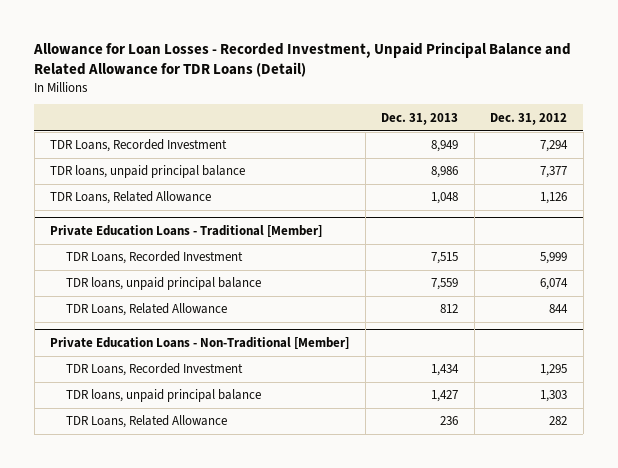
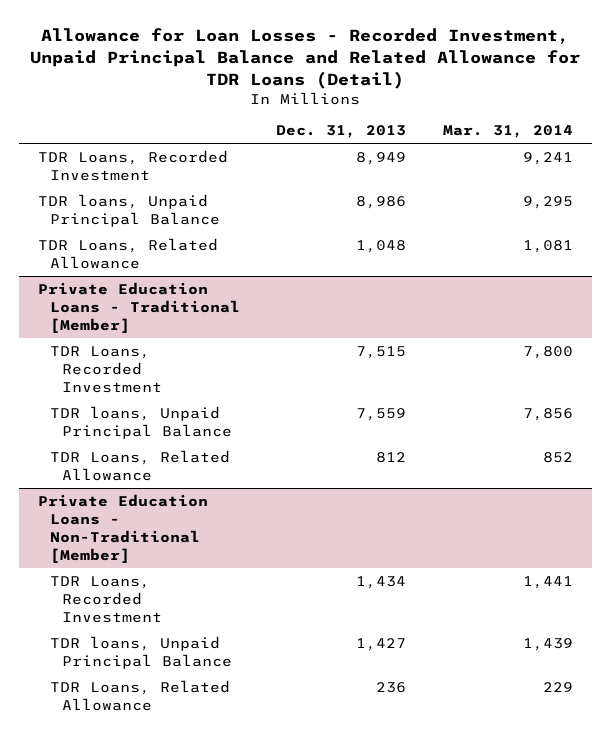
- | Dec. 31, 2013 | Dec. 31, 2012
+ | Dec. 31, 2013 | Mar. 31, 2014
- TDR loans, unpaid principal balance | 8,986 | 7,377
+ TDR loans, Unpaid Principal Balance | 8,986 | 9,295
@ Private Education Loans - Traditional [Member]
- TDR loans, unpaid principal balance | 7,559 | 6,074
+ TDR loans, Unpaid Principal Balance | 7,559 | 7,856
@ Private Education Loans - Non-Traditional [Member]
- TDR loans, unpaid principal balance | 1,427 | 1,303
+ TDR loans, Unpaid Principal Balance | 1,427 | 1,439

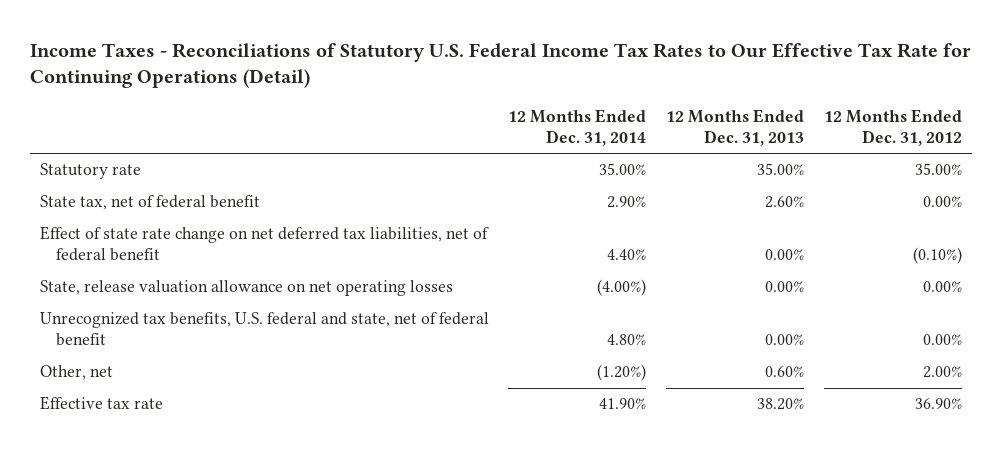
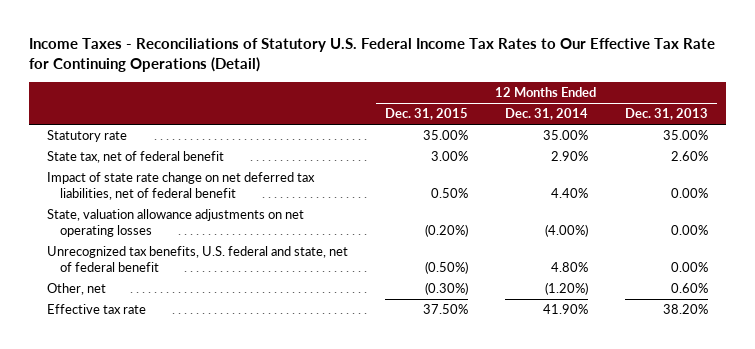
- | 12 Months Ended Dec. 31, 2014 | 12 Months Ended Dec. 31, 2013 | 12 Months Ended Dec. 31, 2012
+ | 12 Months Ended Dec. 31, 2015 | 12 Months Ended Dec. 31, 2014 | 12 Months Ended Dec. 31, 2013
- Effect of state rate change on net deferred tax liabilities, net of federal benefit | 4.40% | 0.00% | (0.10%)
- State, release valuation allowance on net operating losses | (4.00%) | 0.00% | 0.00%
+ Impact of state rate change on net deferred tax liabilities, net of federal benefit | 0.50% | 4.40% | 0.00%
+ State, valuation allowance adjustments on net operating losses | (0.20%) | (4.00%) | 0.00%

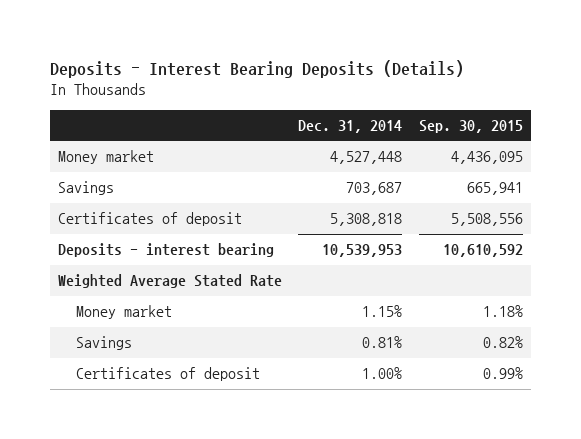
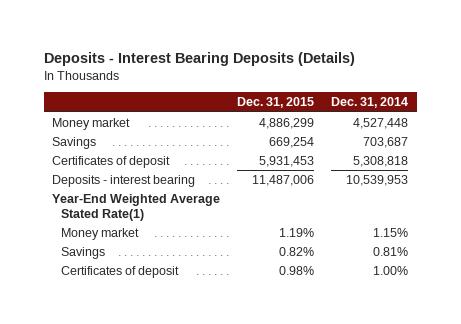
- | Dec. 31, 2014 | Sep. 30, 2015
+ | Dec. 31, 2015 | Dec. 31, 2014
- Weighted Average Stated Rate
+ Year-End Weighted Average Stated Rate(1)

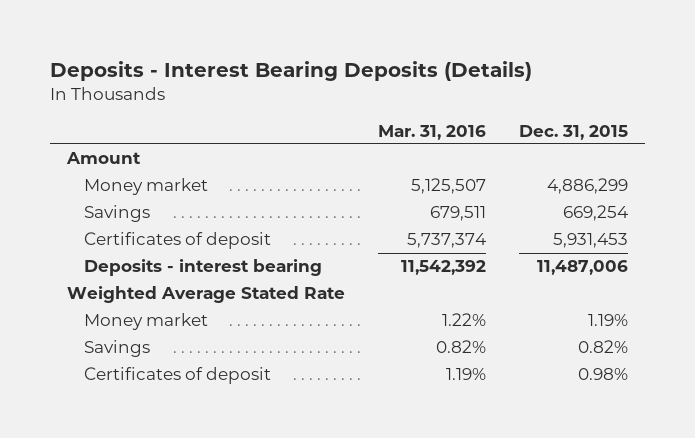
- | Dec. 31, 2015 | Dec. 31, 2014
+ | Mar. 31, 2016 | Dec. 31, 2015
+ Amount
- Year-End Weighted Average Stated Rate(1)
+ Weighted Average Stated Rate

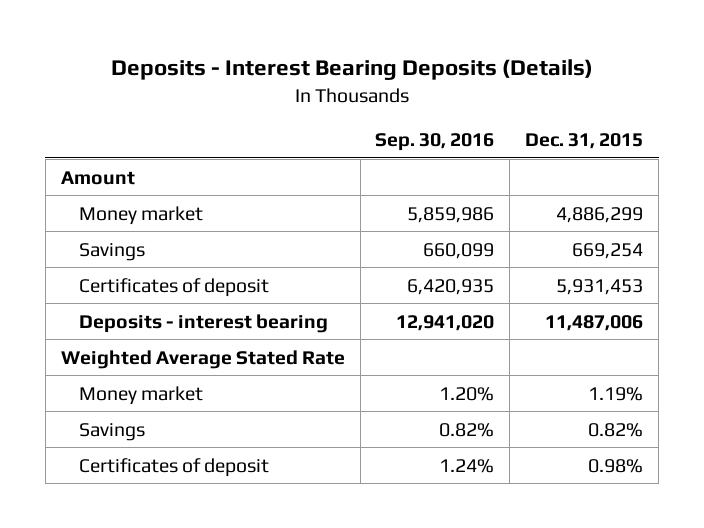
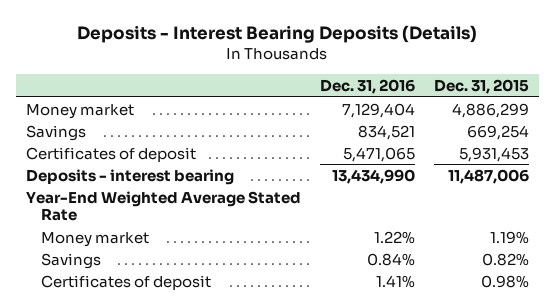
- | Sep. 30, 2016 | Dec. 31, 2015
+ | Dec. 31, 2016 | Dec. 31, 2015
- Amount
- Weighted Average Stated Rate
+ Year-End Weighted Average Stated Rate

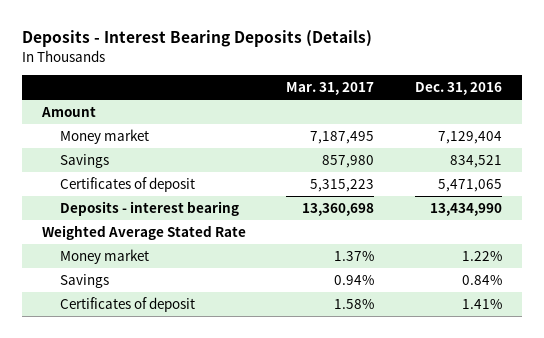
- | Dec. 31, 2016 | Dec. 31, 2015
+ | Mar. 31, 2017 | Dec. 31, 2016
+ Amount
- Year-End Weighted Average Stated Rate
+ Weighted Average Stated Rate

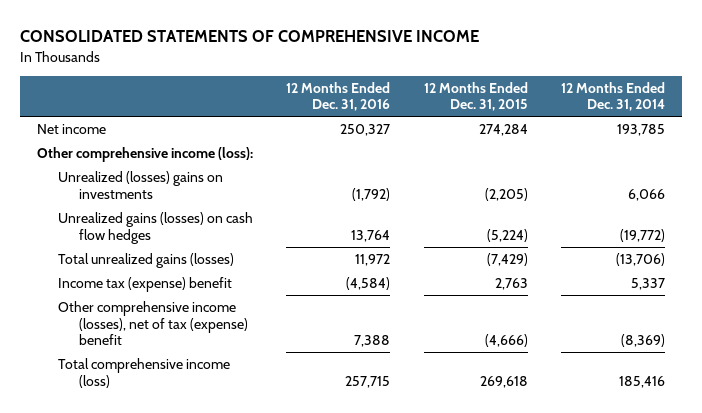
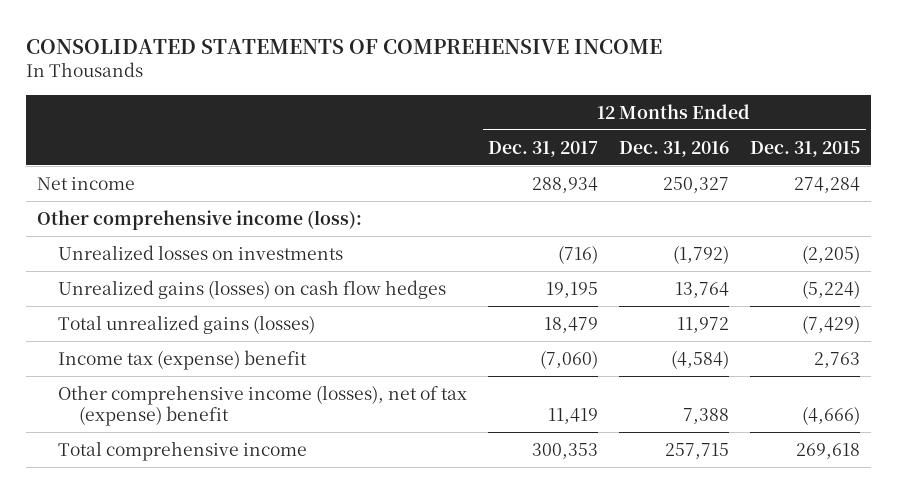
- | 12 Months Ended Dec. 31, 2016 | 12 Months Ended Dec. 31, 2015 | 12 Months Ended Dec. 31, 2014
+ | 12 Months Ended Dec. 31, 2017 | 12 Months Ended Dec. 31, 2016 | 12 Months Ended Dec. 31, 2015
- Unrealized (losses) gains on investments | (1,792) | (2,205) | 6,066
+ Unrealized losses on investments | (716) | (1,792) | (2,205)
- Total comprehensive income (loss) | 257,715 | 269,618 | 185,416
+ Total comprehensive income | 300,353 | 257,715 | 269,618

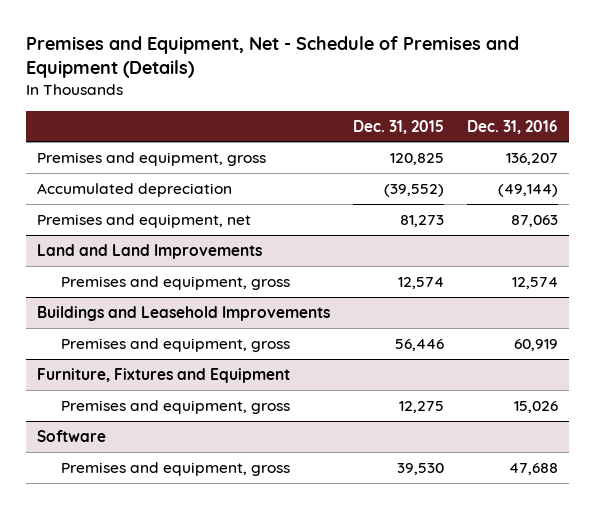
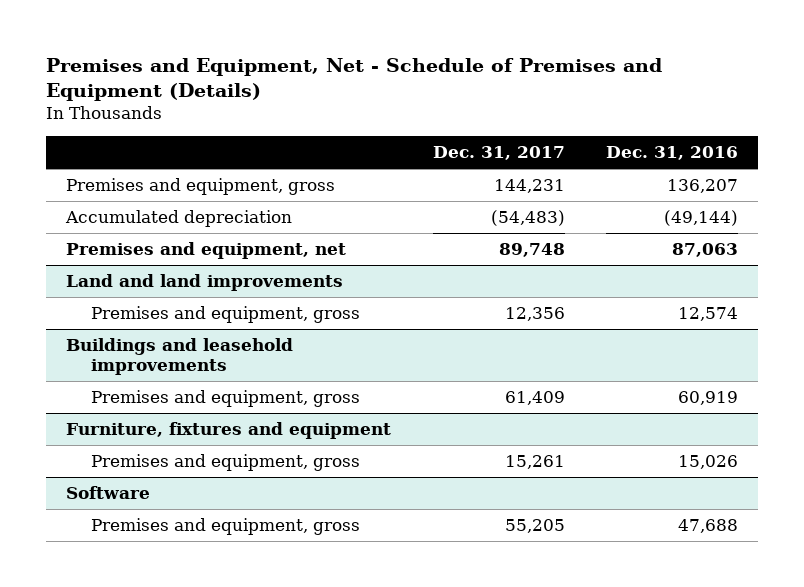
- | Dec. 31, 2015 | Dec. 31, 2016
+ | Dec. 31, 2017 | Dec. 31, 2016
- Land and Land Improvements
+ Land and land improvements
- Buildings and Leasehold Improvements
+ Buildings and leasehold improvements
- Furniture, Fixtures and Equipment
+ Furniture, fixtures and equipment

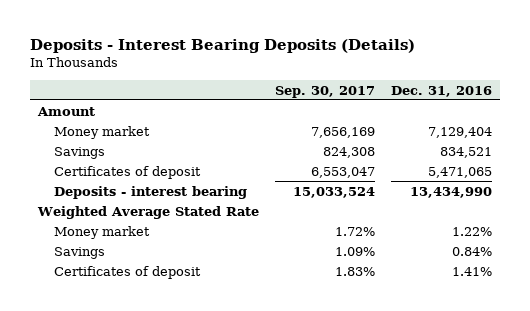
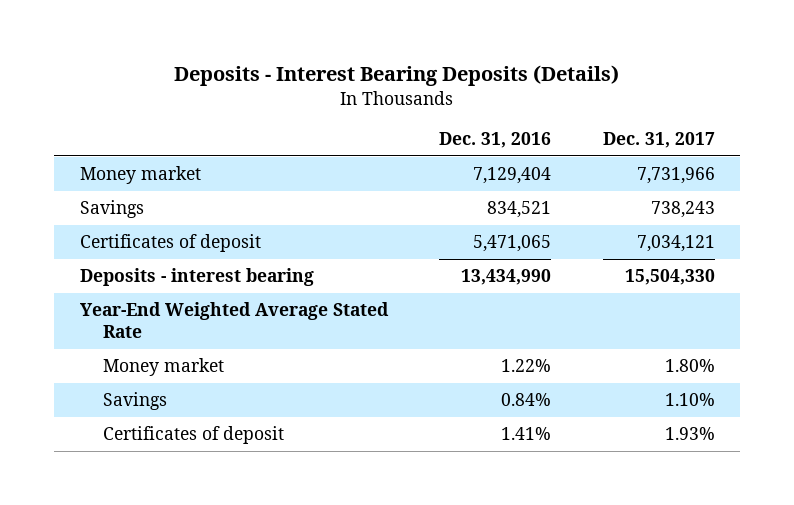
- | Sep. 30, 2017 | Dec. 31, 2016
+ | Dec. 31, 2016 | Dec. 31, 2017
- Amount
- Weighted Average Stated Rate
+ Year-End Weighted Average Stated Rate

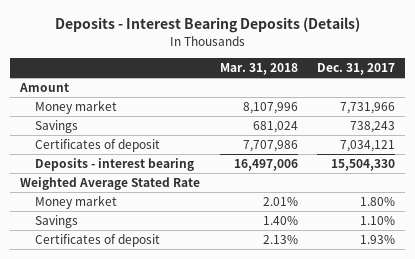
- | Dec. 31, 2016 | Dec. 31, 2017
+ | Mar. 31, 2018 | Dec. 31, 2017
+ Amount
- Year-End Weighted Average Stated Rate
+ Weighted Average Stated Rate

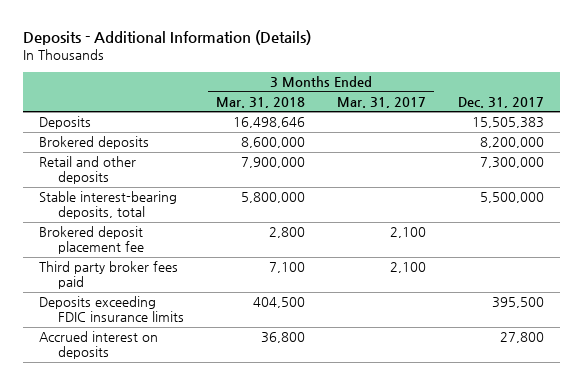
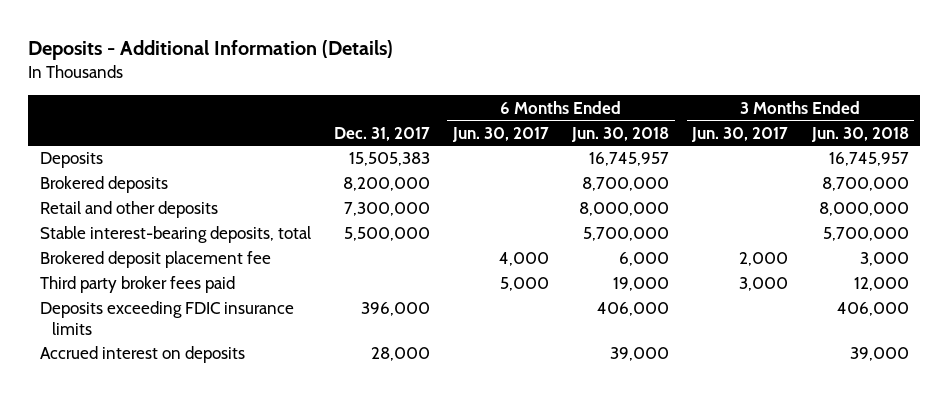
- | 3 Months Ended Mar. 31, 2018 | 3 Months Ended Mar. 31, 2017 | Dec. 31, 2017
+ | Dec. 31, 2017 | 6 Months Ended Jun. 30, 2017 | 6 Months Ended Jun. 30, 2018 | 3 Months Ended Jun. 30, 2017 | 3 Months Ended Jun. 30, 2018
- Deposits exceeding FDIC insurance limits | 404,500 | | 395,500
- Accrued interest on deposits | 36,800 | | 27,800
+ Deposits exceeding FDIC insurance limits | 396,000 | | 406,000 | | 406,000
+ Accrued interest on deposits | 28,000 | | 39,000 | | 39,000

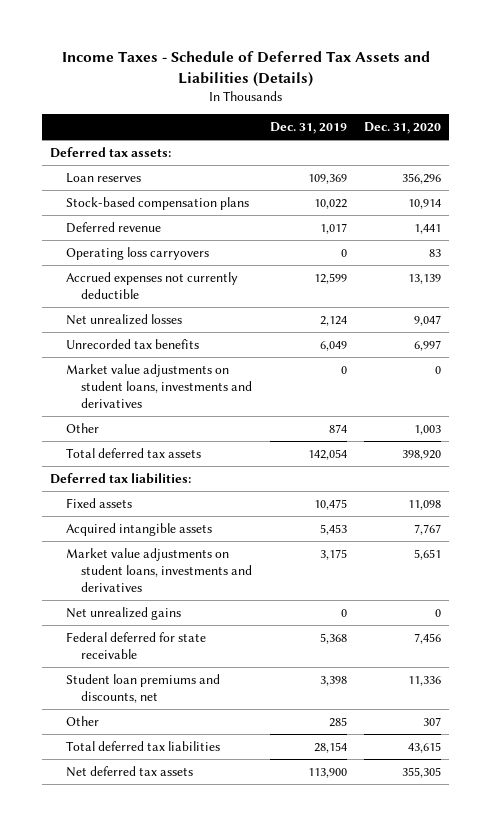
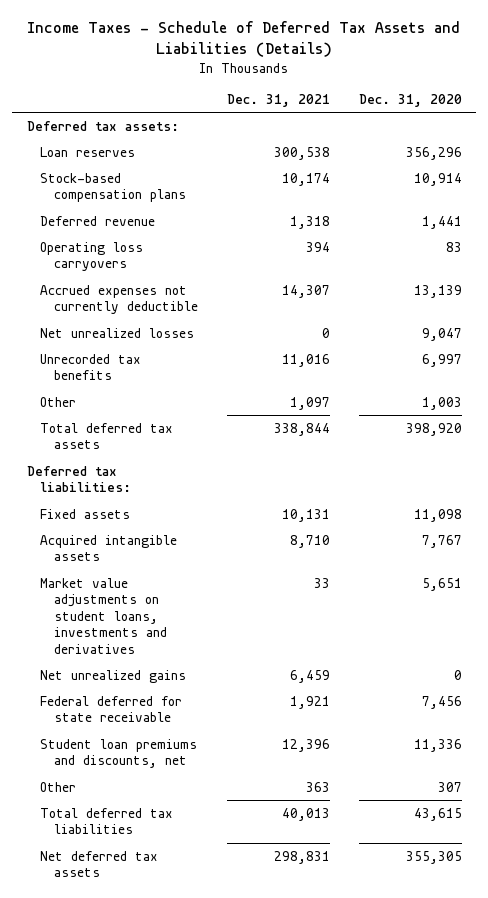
- | Dec. 31, 2019 | Dec. 31, 2020
+ | Dec. 31, 2021 | Dec. 31, 2020
- Market value adjustments on student loans, investments and derivatives | 0 | 0

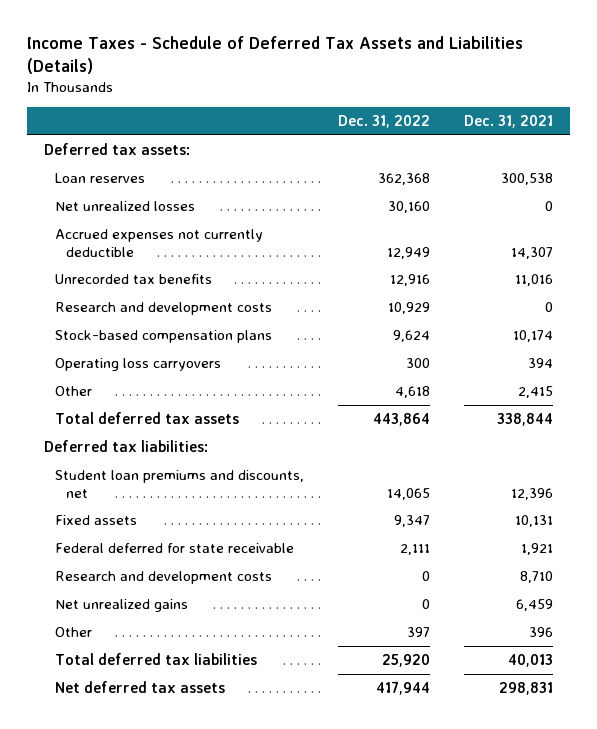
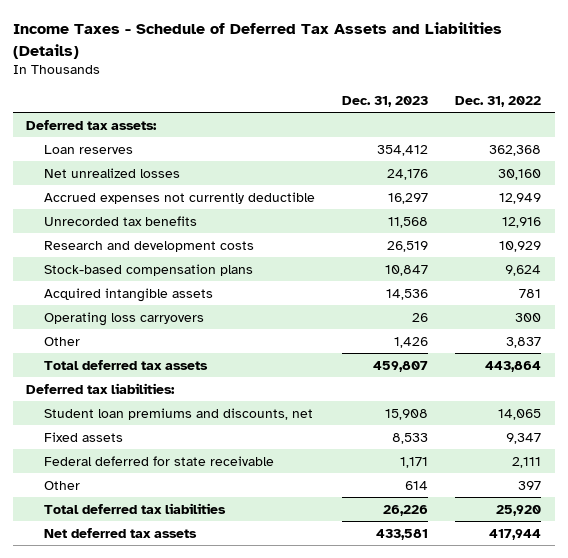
- | Dec. 31, 2022 | Dec. 31, 2021
+ | Dec. 31, 2023 | Dec. 31, 2022
+ Acquired intangible assets | 14,536 | 781
- Other | 4,618 | 2,415
+ Other | 1,426 | 3,837
- Research and development costs | 0 | 8,710
- Net unrealized gains | 0 | 6,459

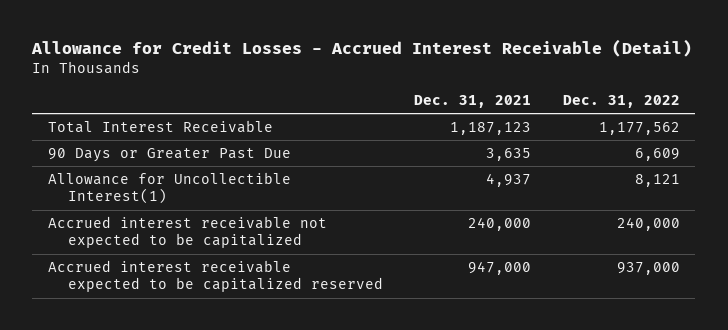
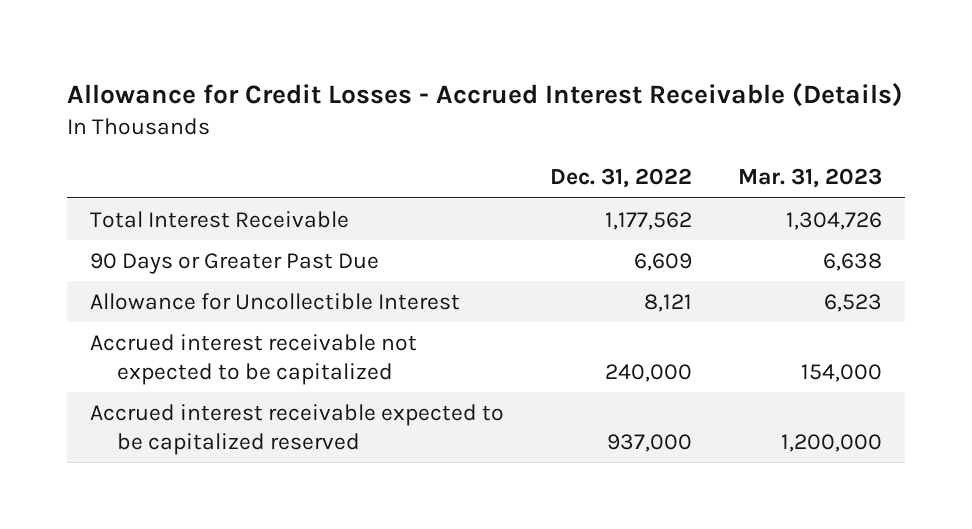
- Allowance for Credit Losses - Accrued Interest Receivable (Detail)
+ Allowance for Credit Losses - Accrued Interest Receivable (Details)
- | Dec. 31, 2021 | Dec. 31, 2022
+ | Dec. 31, 2022 | Mar. 31, 2023
- Allowance for Uncollectible Interest(1) | 4,937 | 8,121
+ Allowance for Uncollectible Interest | 8,121 | 6,523

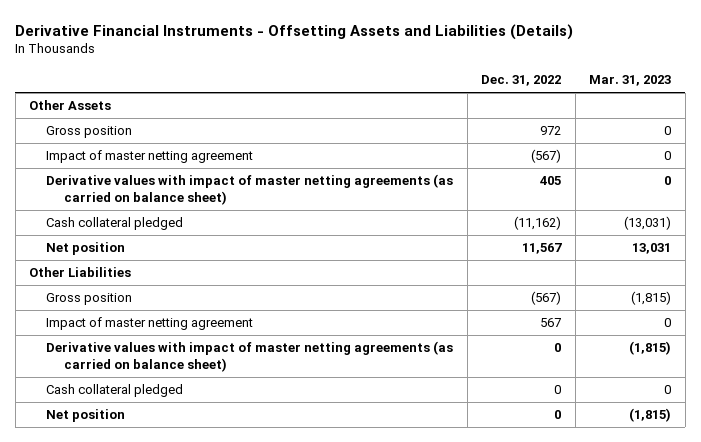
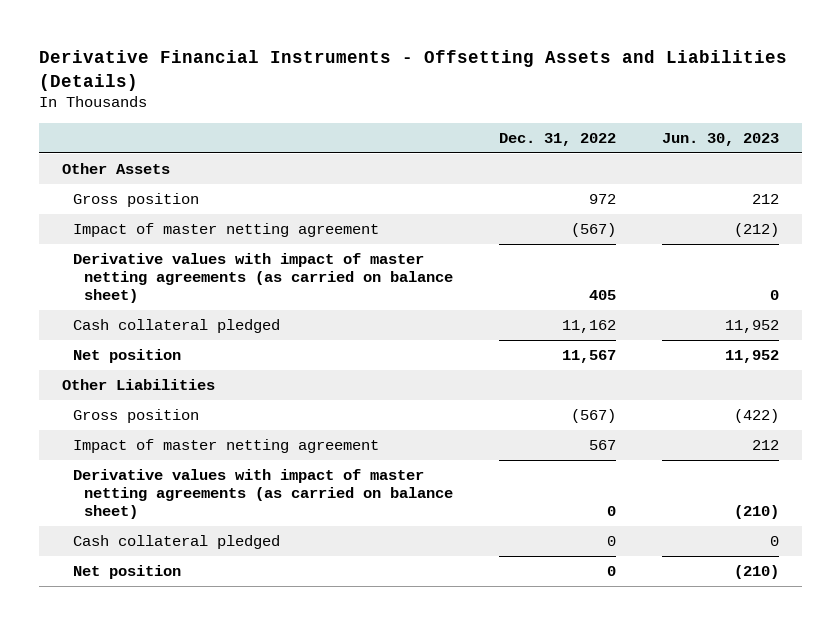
- | Dec. 31, 2022 | Mar. 31, 2023
+ | Dec. 31, 2022 | Jun. 30, 2023
- Cash collateral pledged | (11,162) | (13,031)
+ Cash collateral pledged | 11,162 | 11,952

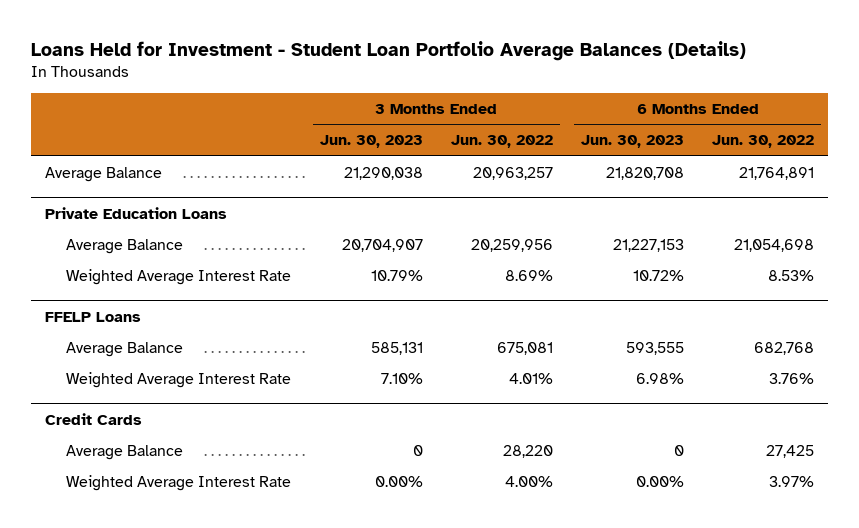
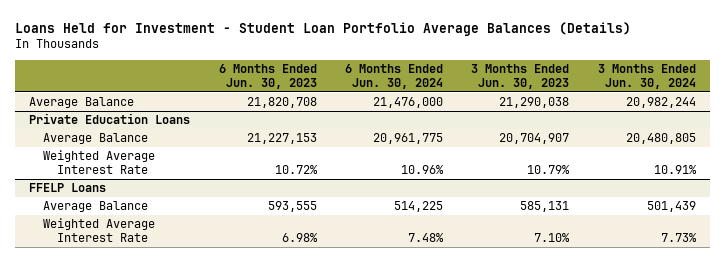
- | 3 Months Ended Jun. 30, 2023 | 3 Months Ended Jun. 30, 2022 | 6 Months Ended Jun. 30, 2023 | 6 Months Ended Jun. 30, 2022
+ | 6 Months Ended Jun. 30, 2023 | 6 Months Ended Jun. 30, 2024 | 3 Months Ended Jun. 30, 2023 | 3 Months Ended Jun. 30, 2024
- Credit Cards
- Average Balance | 0 | 28,220 | 0 | 27,425
- Weighted Average Interest Rate | 0.00% | 4.00% | 0.00% | 3.97%

